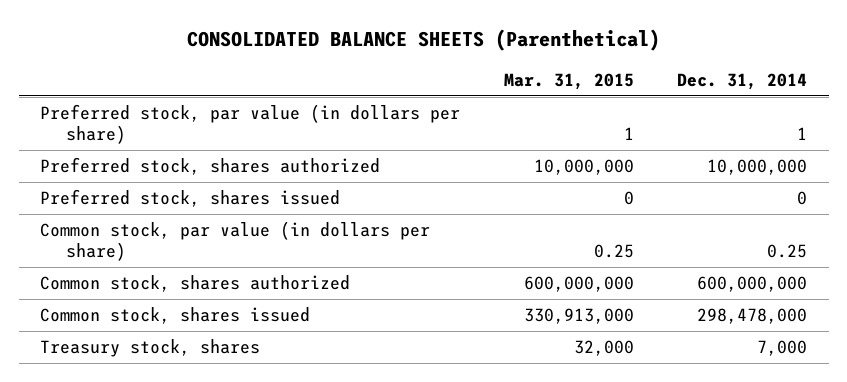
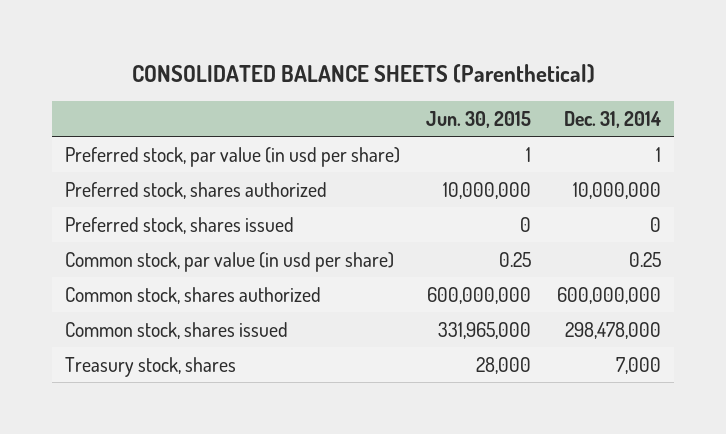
- | Mar. 31, 2015 | Dec. 31, 2014
+ | Jun. 30, 2015 | Dec. 31, 2014
- Preferred stock, par value (in dollars per share) | 1 | 1
+ Preferred stock, par value (in usd per share) | 1 | 1
- Common stock, par value (in dollars per share) | 0.25 | 0.25
+ Common stock, par value (in usd per share) | 0.25 | 0.25

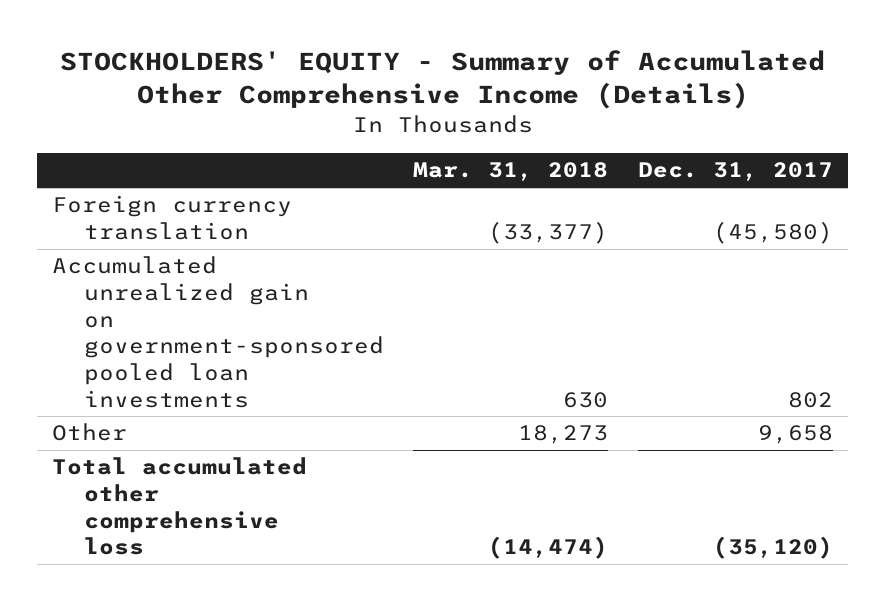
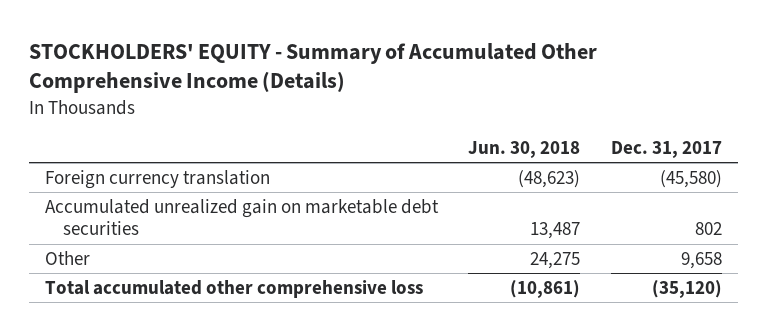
- | Mar. 31, 2018 | Dec. 31, 2017
+ | Jun. 30, 2018 | Dec. 31, 2017
- Accumulated unrealized gain on government-sponsored pooled loan investments | 630 | 802
+ Accumulated unrealized gain on marketable debt securities | 13,487 | 802

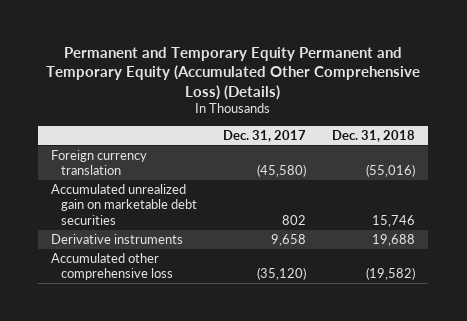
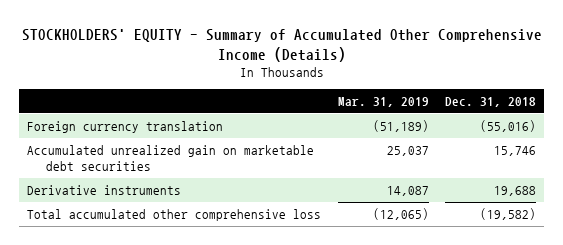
- Permanent and Temporary Equity Permanent and Temporary Equity (Accumulated Other Comprehensive Loss) (Details)
+ STOCKHOLDERS' EQUITY - Summary of Accumulated Other Comprehensive Income (Details)
- | Dec. 31, 2017 | Dec. 31, 2018
+ | Mar. 31, 2019 | Dec. 31, 2018
- Accumulated other comprehensive loss | (35,120) | (19,582)
+ Total accumulated other comprehensive loss | (12,065) | (19,582)

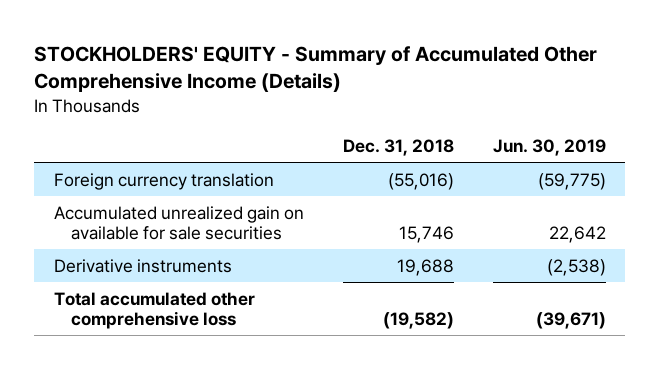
- | Mar. 31, 2019 | Dec. 31, 2018
+ | Dec. 31, 2018 | Jun. 30, 2019
- Accumulated unrealized gain on marketable debt securities | 25,037 | 15,746
+ Accumulated unrealized gain on available for sale securities | 15,746 | 22,642

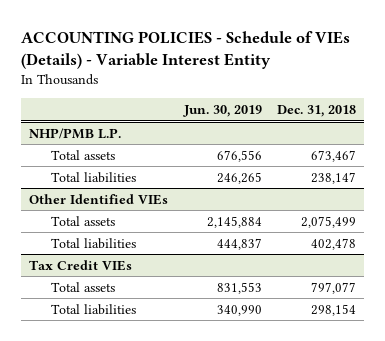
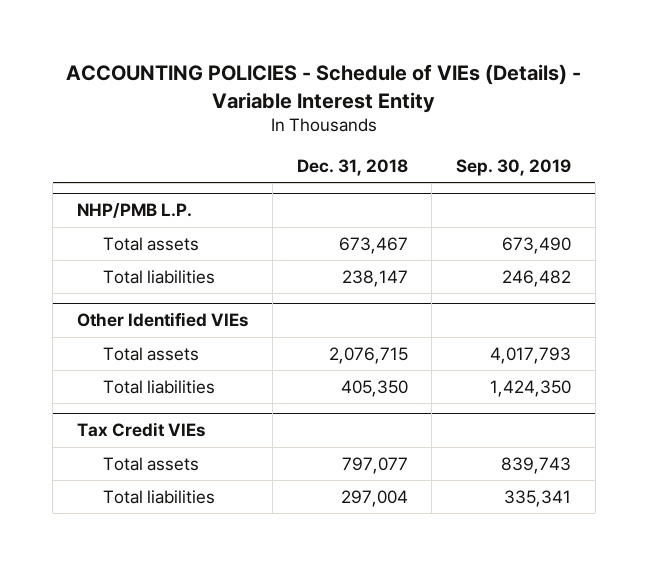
- | Jun. 30, 2019 | Dec. 31, 2018
+ | Dec. 31, 2018 | Sep. 30, 2019
@ Other Identified VIEs
- Total assets | 2,145,884 | 2,075,499
- Total liabilities | 444,837 | 402,478
+ Total assets | 2,076,715 | 4,017,793
+ Total liabilities | 405,350 | 1,424,350
@ Tax Credit VIEs
- Total liabilities | 340,990 | 298,154
+ Total liabilities | 297,004 | 335,341

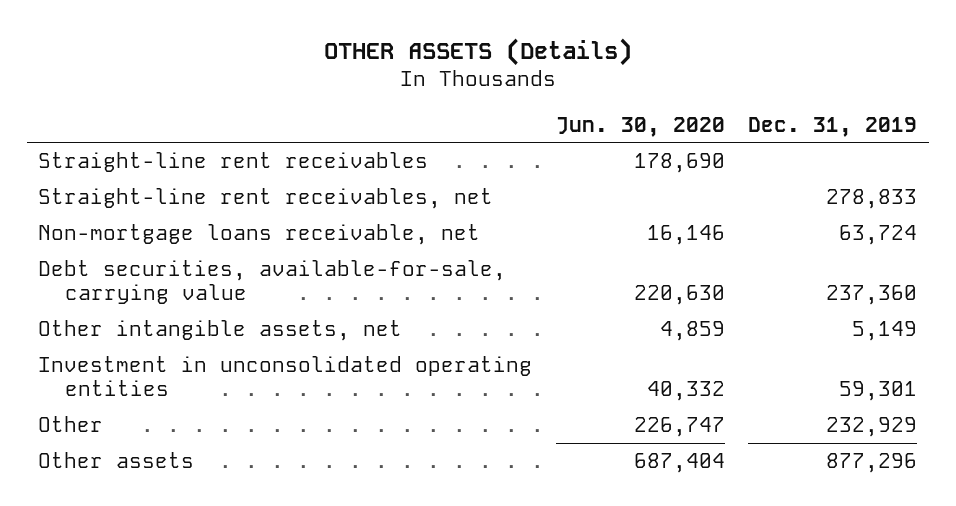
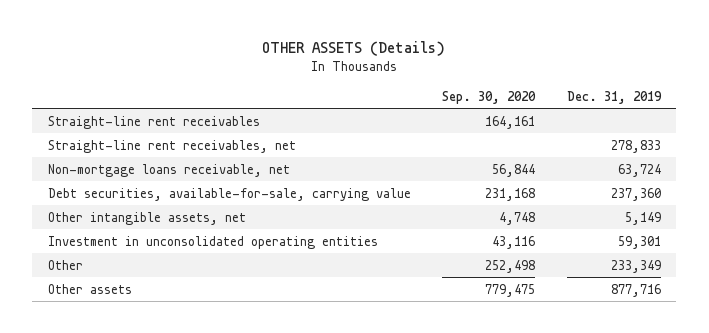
- | Jun. 30, 2020 | Dec. 31, 2019
+ | Sep. 30, 2020 | Dec. 31, 2019
- Other | 226,747 | 232,929
- Other assets | 687,404 | 877,296
+ Other | 252,498 | 233,349
+ Other assets | 779,475 | 877,716

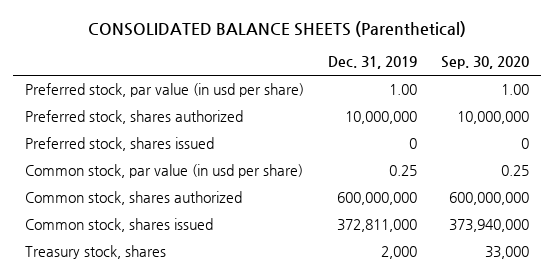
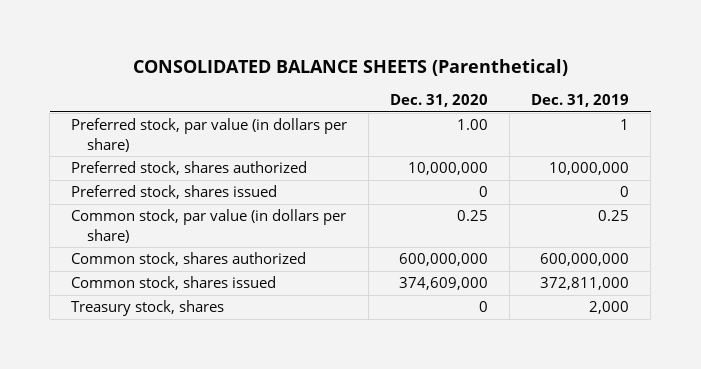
- | Dec. 31, 2019 | Sep. 30, 2020
+ | Dec. 31, 2020 | Dec. 31, 2019
- Preferred stock, par value (in usd per share) | 1.00 | 1.00
+ Preferred stock, par value (in dollars per share) | 1.00 | 1
- Common stock, par value (in usd per share) | 0.25 | 0.25
+ Common stock, par value (in dollars per share) | 0.25 | 0.25

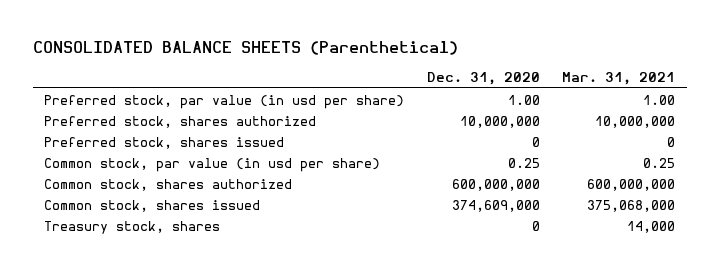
- | Dec. 31, 2020 | Dec. 31, 2019
+ | Dec. 31, 2020 | Mar. 31, 2021
- Preferred stock, par value (in dollars per share) | 1.00 | 1
+ Preferred stock, par value (in usd per share) | 1.00 | 1.00
- Common stock, par value (in dollars per share) | 0.25 | 0.25
+ Common stock, par value (in usd per share) | 0.25 | 0.25

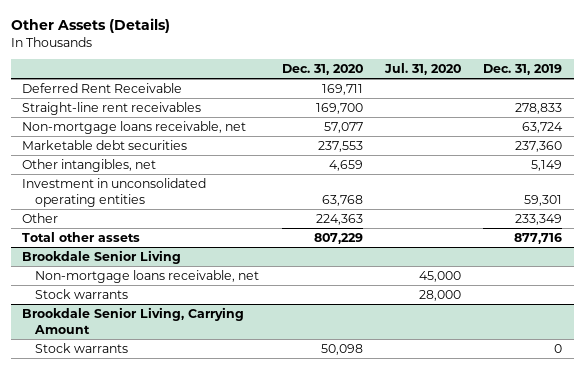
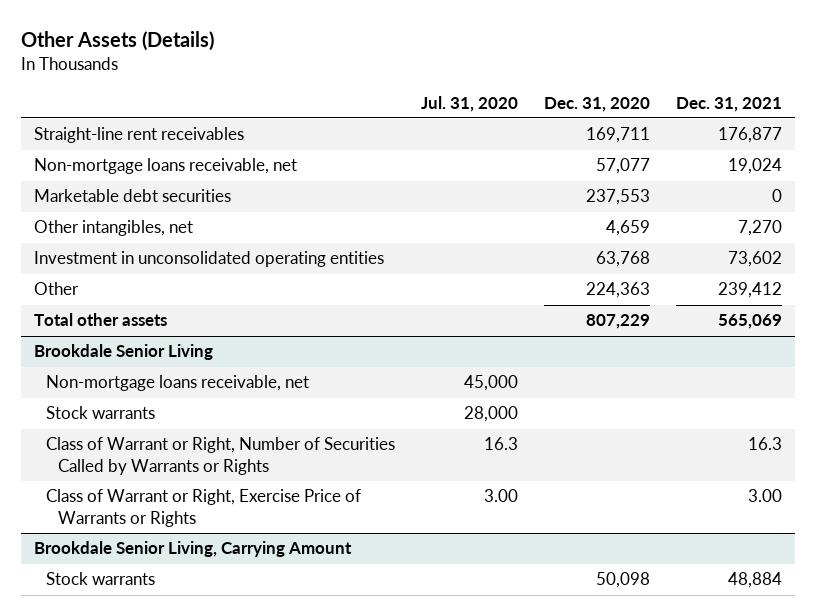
- | Dec. 31, 2020 | Jul. 31, 2020 | Dec. 31, 2019
+ | Jul. 31, 2020 | Dec. 31, 2020 | Dec. 31, 2021
- Deferred Rent Receivable | 169,711 | |
- Straight-line rent receivables | 169,700 | | 278,833
+ Straight-line rent receivables | | 169,711 | 176,877
@ Brookdale Senior Living
+ Class of Warrant or Right, Number of Securities Called by Warrants or Rights | 16.3 | | 16.3
+ Class of Warrant or Right, Exercise Price of Warrants or Rights | 3.00 | | 3.00

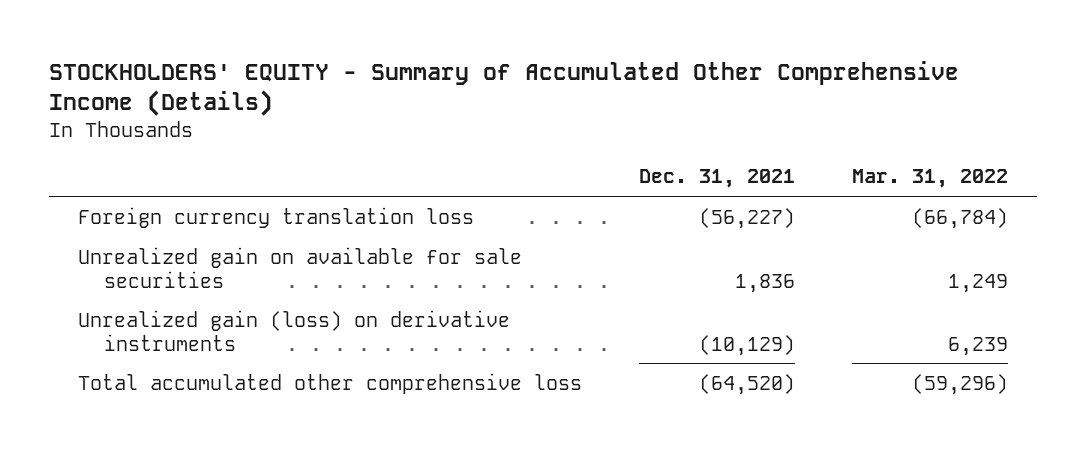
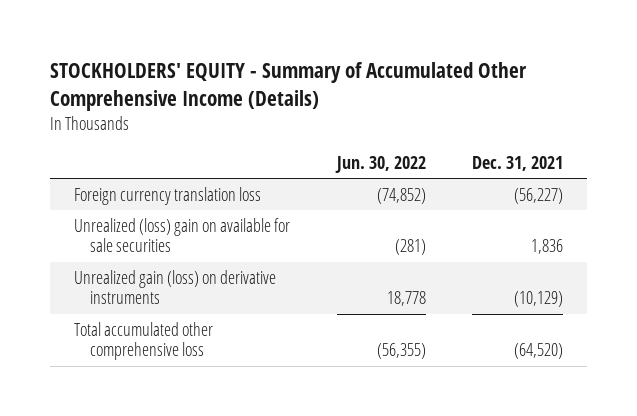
- | Dec. 31, 2021 | Mar. 31, 2022
+ | Jun. 30, 2022 | Dec. 31, 2021
- Unrealized gain on available for sale securities | 1,836 | 1,249
+ Unrealized (loss) gain on available for sale securities | (281) | 1,836

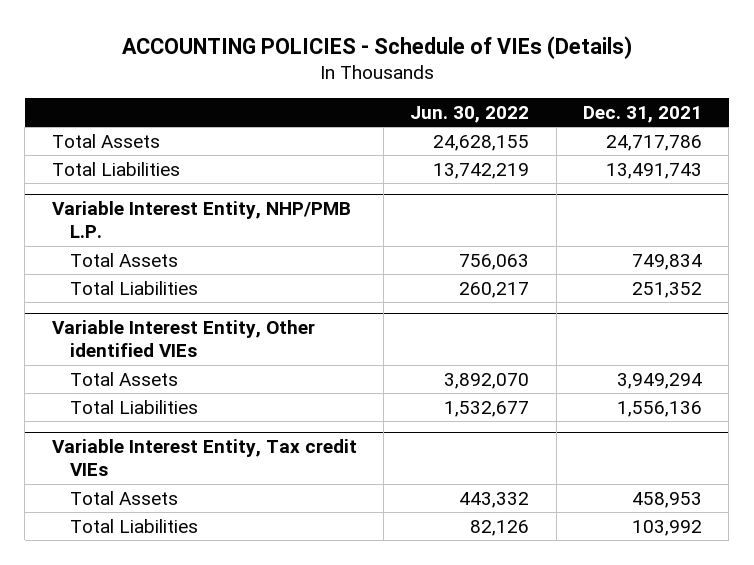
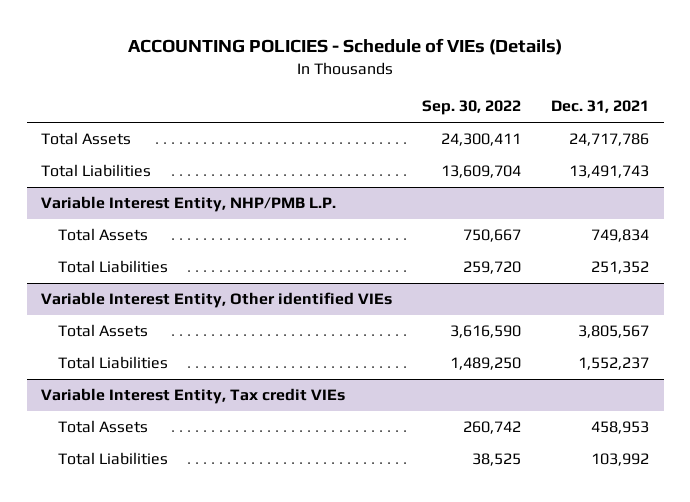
- | Jun. 30, 2022 | Dec. 31, 2021
+ | Sep. 30, 2022 | Dec. 31, 2021
@ Variable Interest Entity, Other identified VIEs
- Total Assets | 3,892,070 | 3,949,294
- Total Liabilities | 1,532,677 | 1,556,136
+ Total Assets | 3,616,590 | 3,805,567
+ Total Liabilities | 1,489,250 | 1,552,237

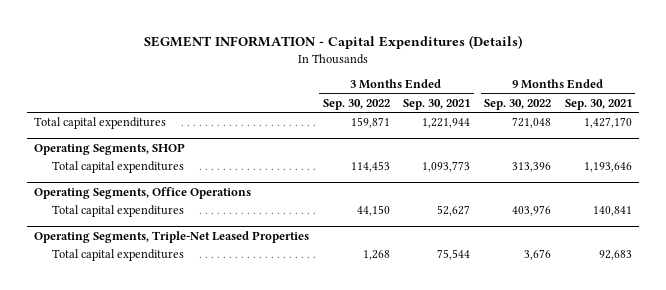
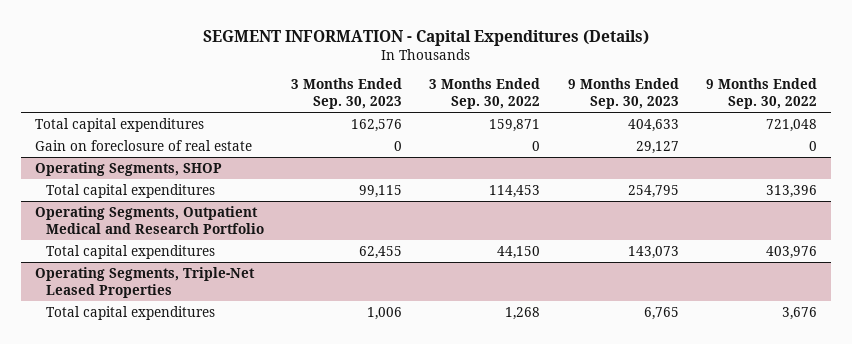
- | 3 Months Ended Sep. 30, 2022 | 3 Months Ended Sep. 30, 2021 | 9 Months Ended Sep. 30, 2022 | 9 Months Ended Sep. 30, 2021
+ | 3 Months Ended Sep. 30, 2023 | 3 Months Ended Sep. 30, 2022 | 9 Months Ended Sep. 30, 2023 | 9 Months Ended Sep. 30, 2022
+ Gain on foreclosure of real estate | 0 | 0 | 29,127 | 0
- Operating Segments, Office Operations
+ Operating Segments, Outpatient Medical and Research Portfolio

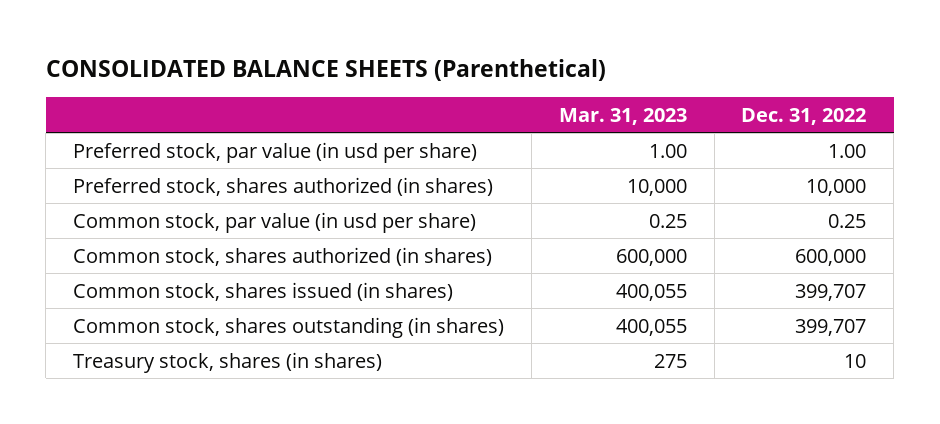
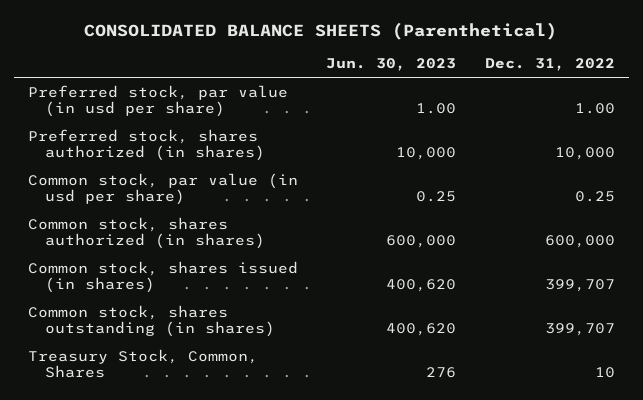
- | Mar. 31, 2023 | Dec. 31, 2022
+ | Jun. 30, 2023 | Dec. 31, 2022
- Treasury stock, shares (in shares) | 275 | 10
+ Treasury Stock, Common, Shares | 276 | 10

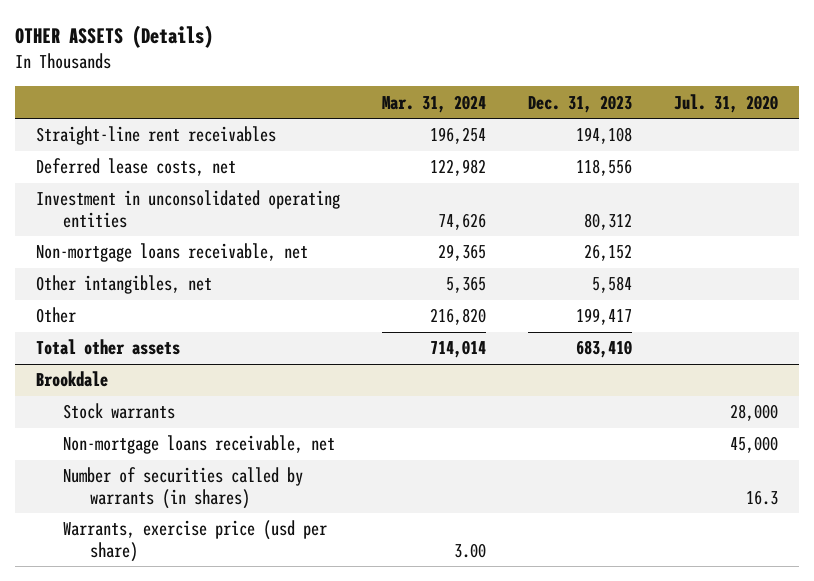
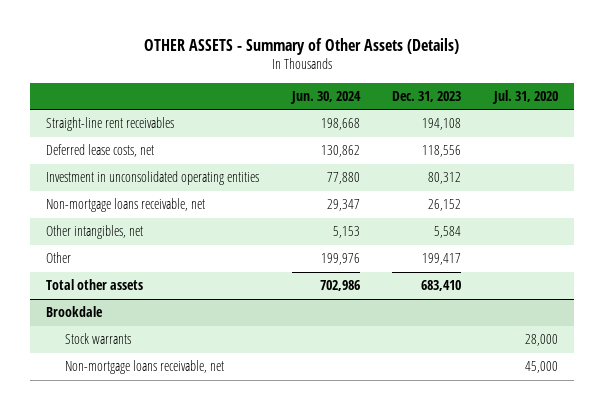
- OTHER ASSETS (Details)
+ OTHER ASSETS - Summary of Other Assets (Details)
- | Mar. 31, 2024 | Dec. 31, 2023 | Jul. 31, 2020
+ | Jun. 30, 2024 | Dec. 31, 2023 | Jul. 31, 2020
@ Brookdale
- Number of securities called by warrants (in shares) | | | 16.3
- Warrants, exercise price (usd per share) | 3.00 | |

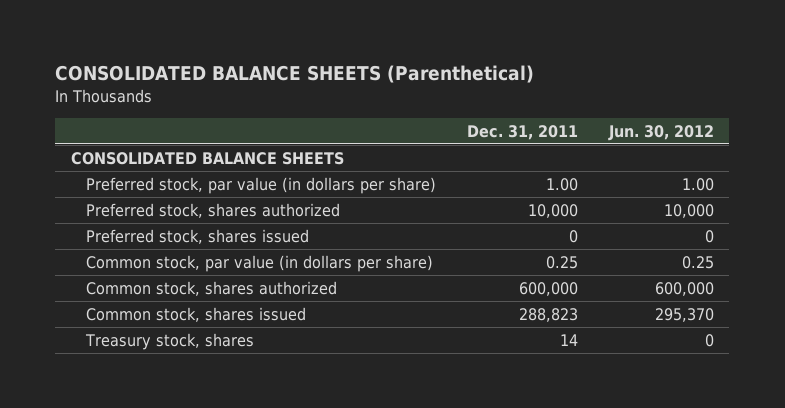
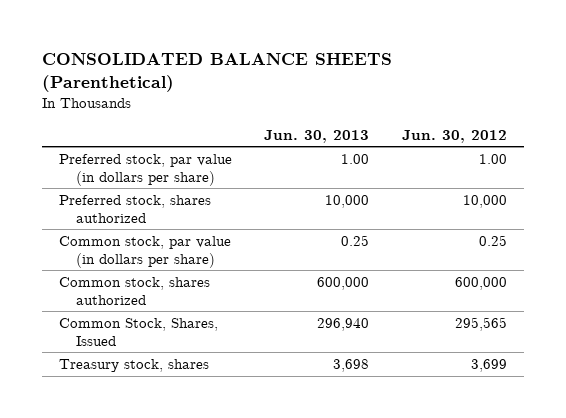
- | Dec. 31, 2011 | Jun. 30, 2012
+ | Jun. 30, 2013 | Jun. 30, 2012
- CONSOLIDATED BALANCE SHEETS
- Preferred stock, shares issued | 0 | 0
- Common stock, shares issued | 288,823 | 295,370
- Treasury stock, shares | 14 | 0
+ Common Stock, Shares, Issued | 296,940 | 295,565
+ Treasury stock, shares | 3,698 | 3,699

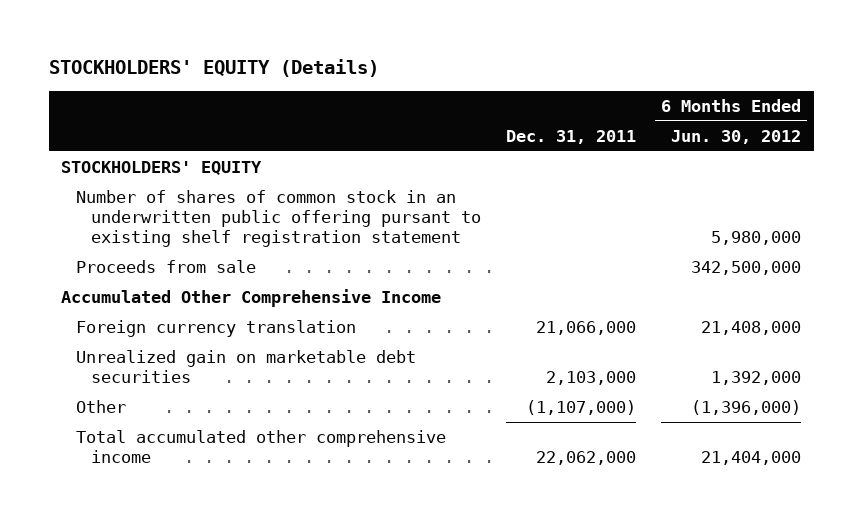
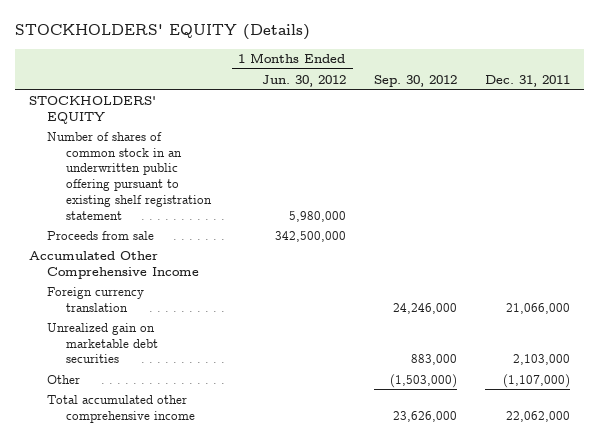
- | Dec. 31, 2011 | 6 Months Ended Jun. 30, 2012
+ | 1 Months Ended Jun. 30, 2012 | Sep. 30, 2012 | Dec. 31, 2011
- Number of shares of common stock in an underwritten public offering pursant to existing shelf registration statement | | 5,980,000
+ Number of shares of common stock in an underwritten public offering pursuant to existing shelf registration statement | 5,980,000 | |

